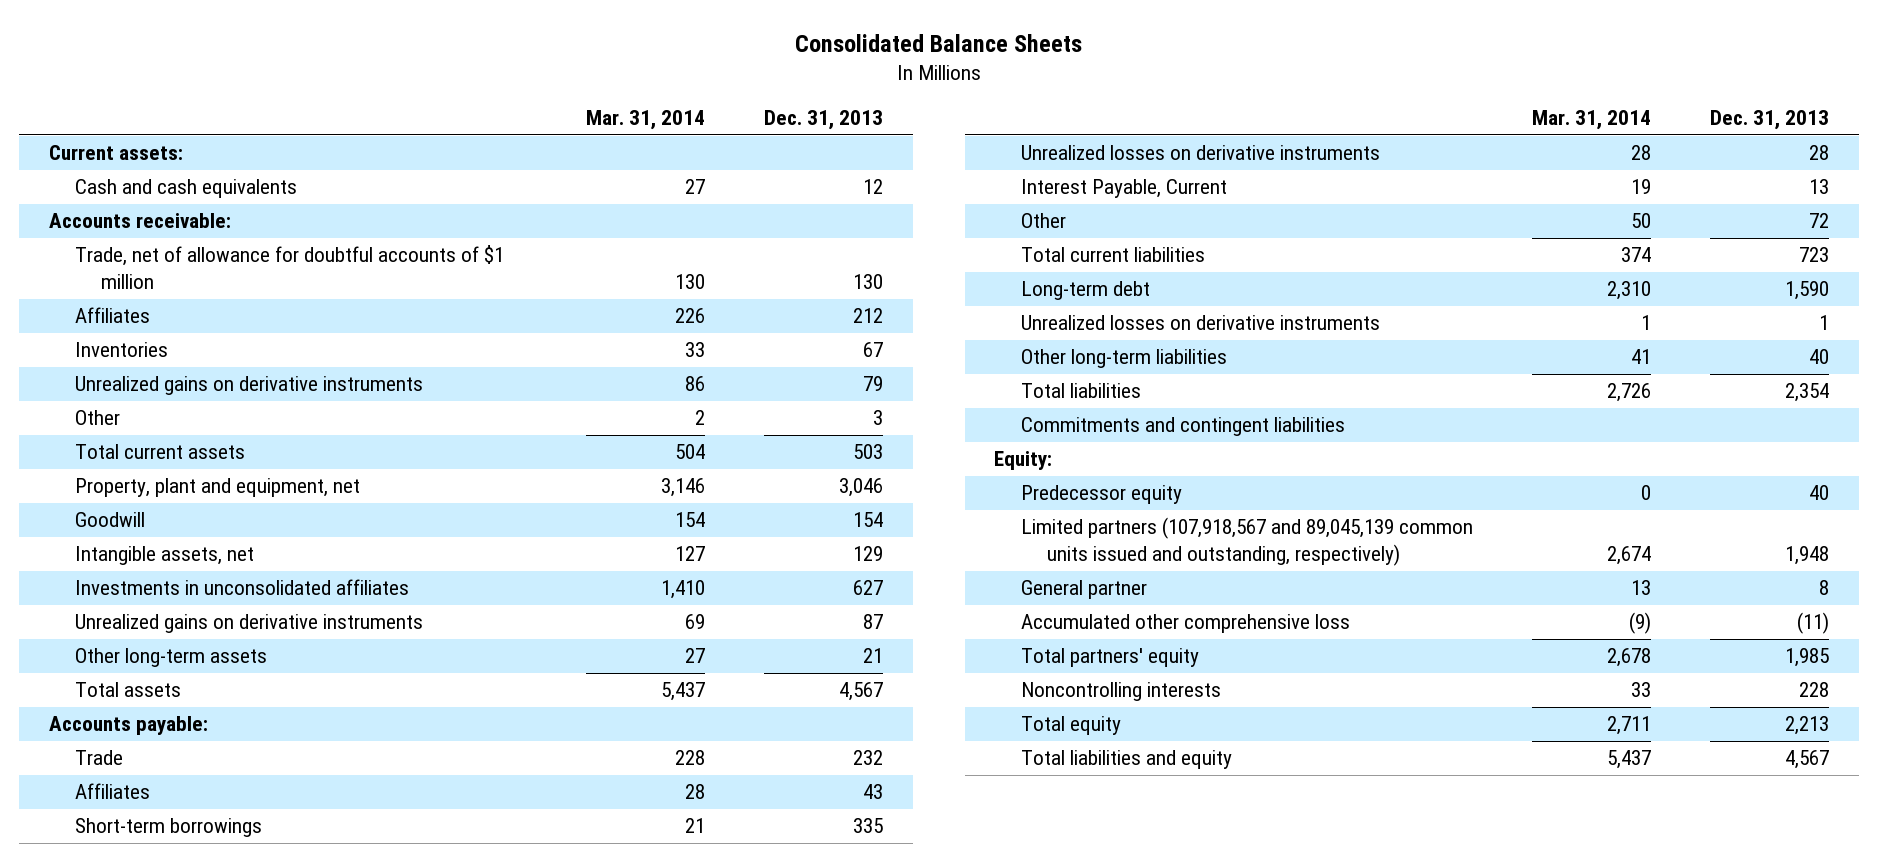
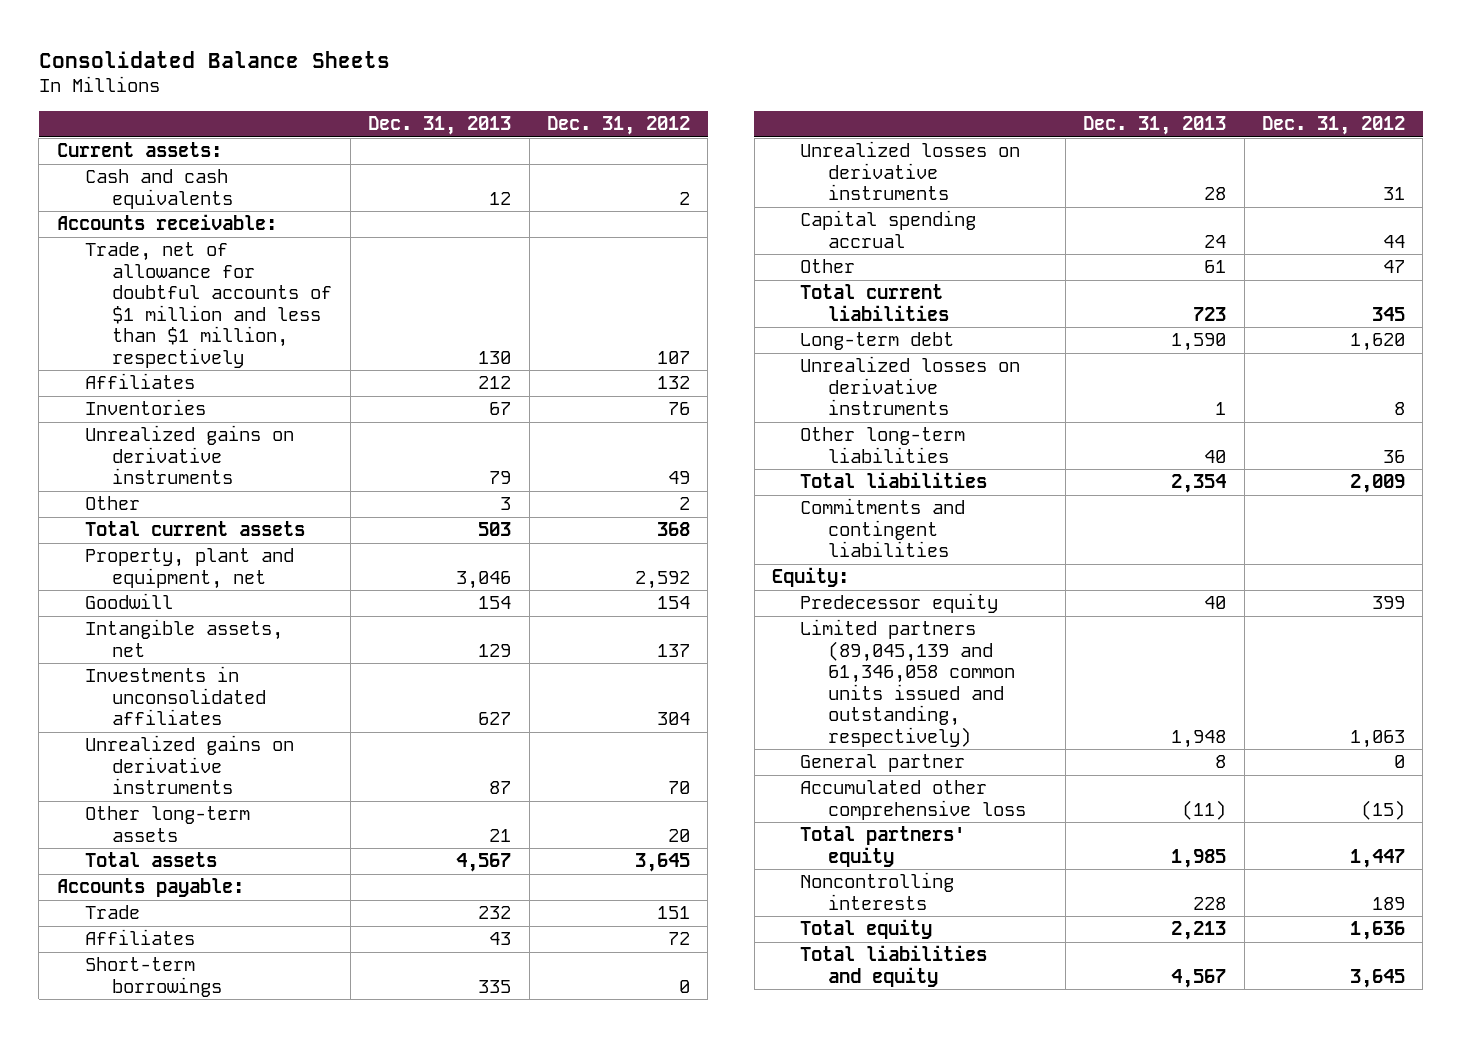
- | Mar. 31, 2014 | Dec. 31, 2013
+ | Dec. 31, 2013 | Dec. 31, 2012
- Trade, net of allowance for doubtful accounts of $1 million | 130 | 130
+ Trade, net of allowance for doubtful accounts of $1 million and less than $1 million, respectively | 130 | 107
- Interest Payable, Current | 19 | 13
- Other | 50 | 72
+ Capital spending accrual | 24 | 44
+ Other | 61 | 47
- Limited partners (107,918,567 and 89,045,139 common units issued and outstanding, respectively) | 2,674 | 1,948
+ Limited partners (89,045,139 and 61,346,058 common units issued and outstanding, respectively) | 1,948 | 1,063

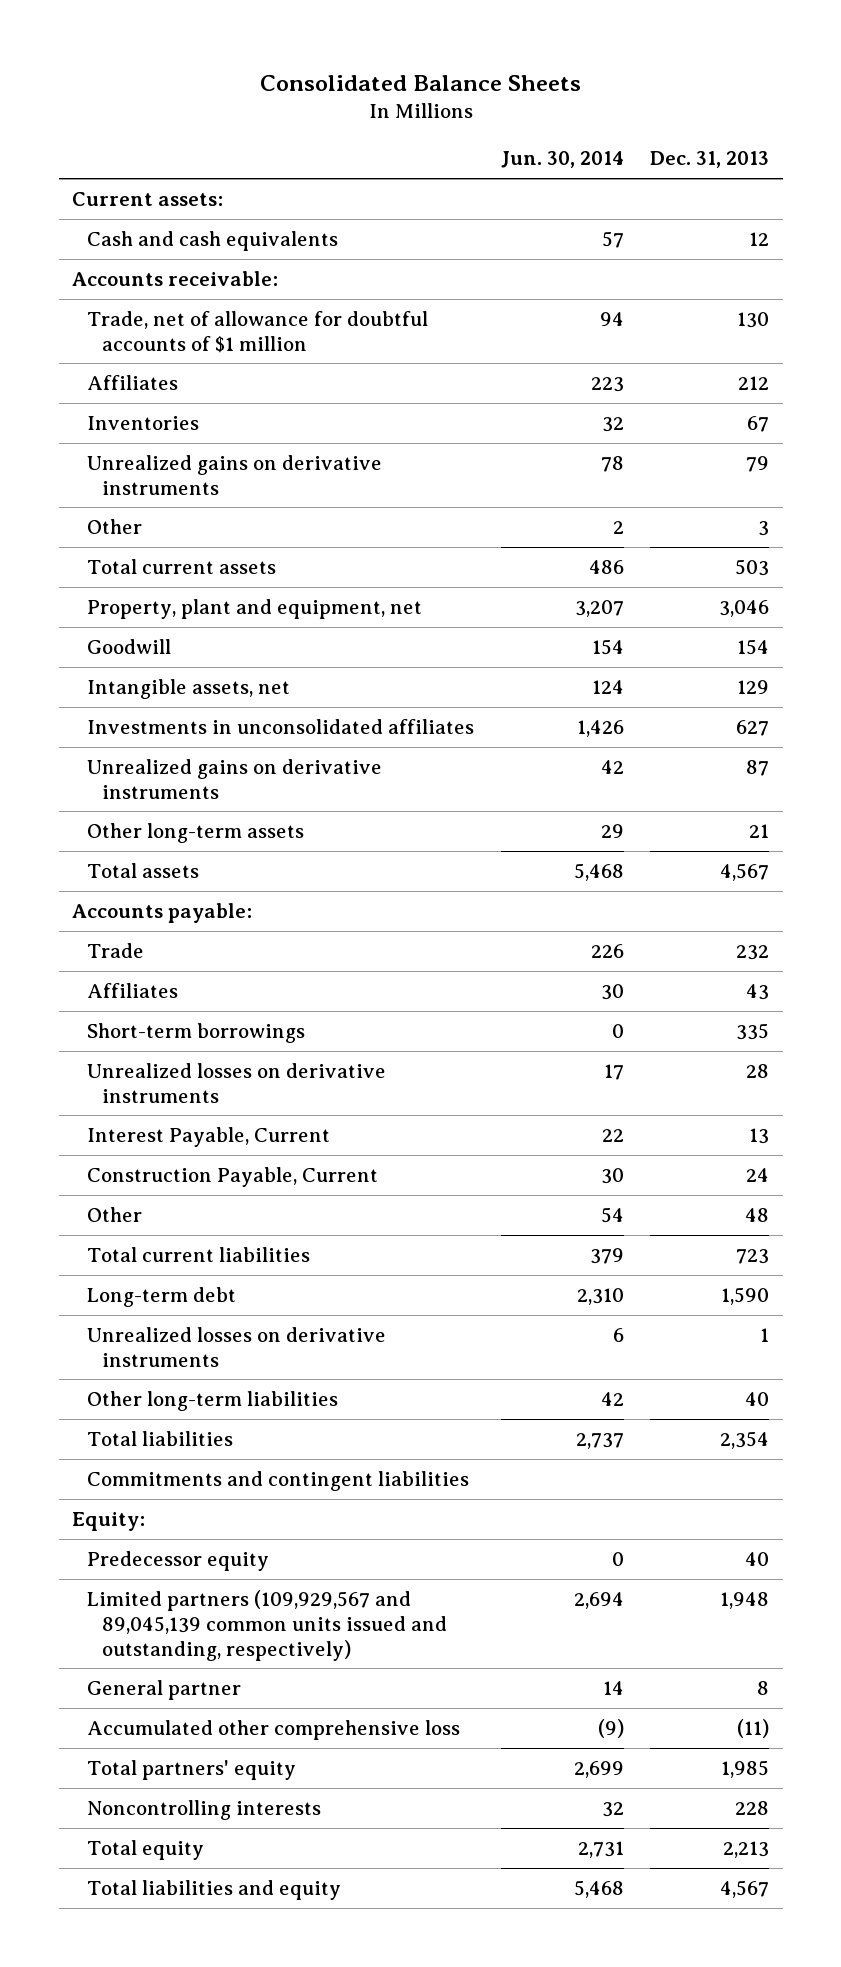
- | Dec. 31, 2013 | Dec. 31, 2012
+ | Jun. 30, 2014 | Dec. 31, 2013
- Trade, net of allowance for doubtful accounts of $1 million and less than $1 million, respectively | 130 | 107
+ Trade, net of allowance for doubtful accounts of $1 million | 94 | 130
- Capital spending accrual | 24 | 44
- Other | 61 | 47
+ Interest Payable, Current | 22 | 13
+ Construction Payable, Current | 30 | 24
+ Other | 54 | 48
- Limited partners (89,045,139 and 61,346,058 common units issued and outstanding, respectively) | 1,948 | 1,063
+ Limited partners (109,929,567 and 89,045,139 common units issued and outstanding, respectively) | 2,694 | 1,948

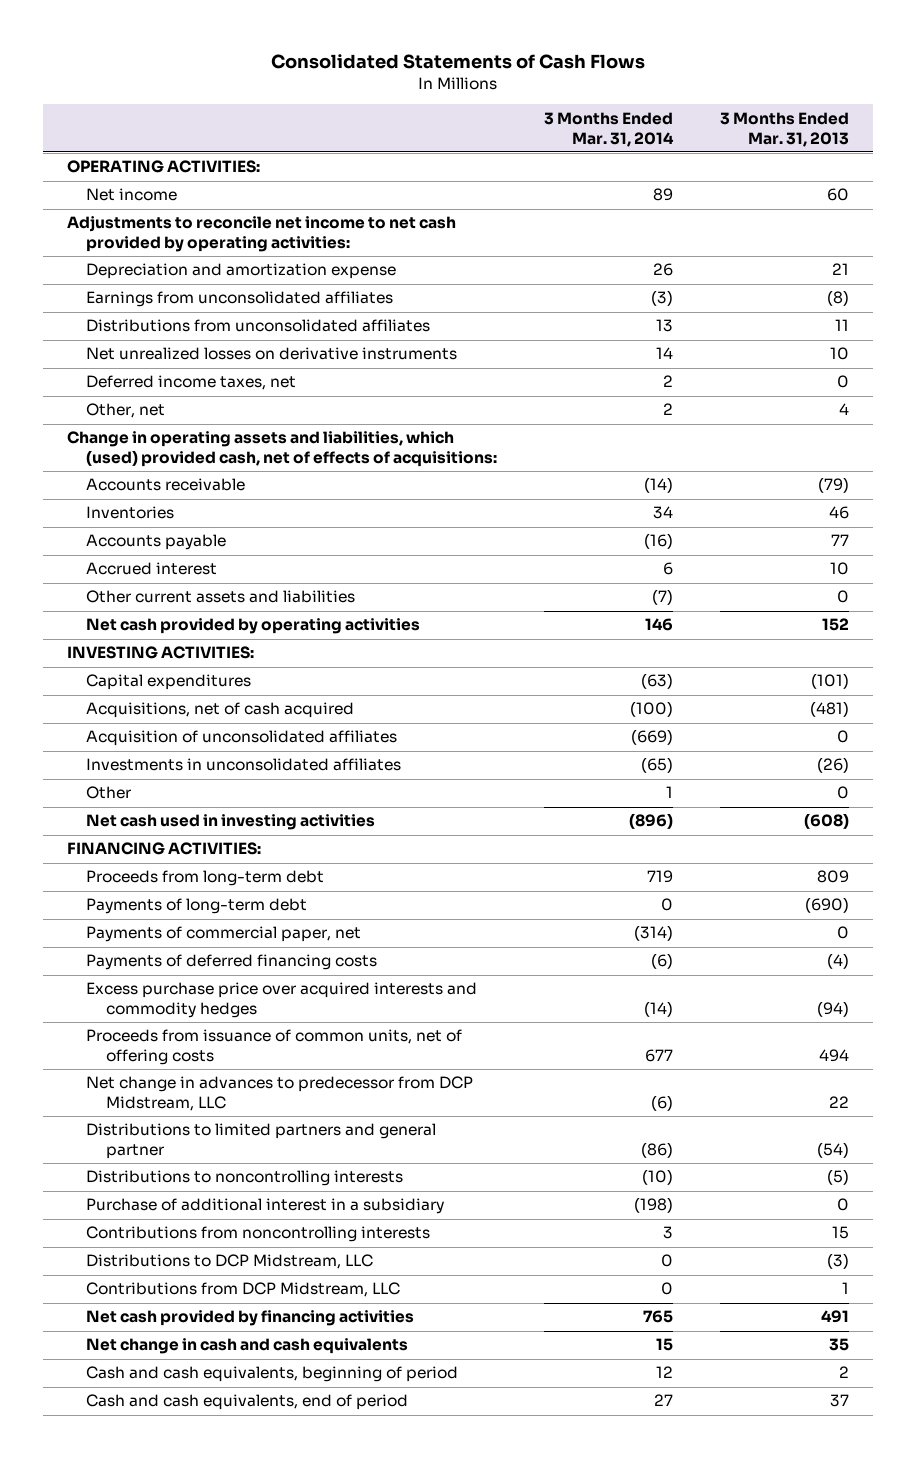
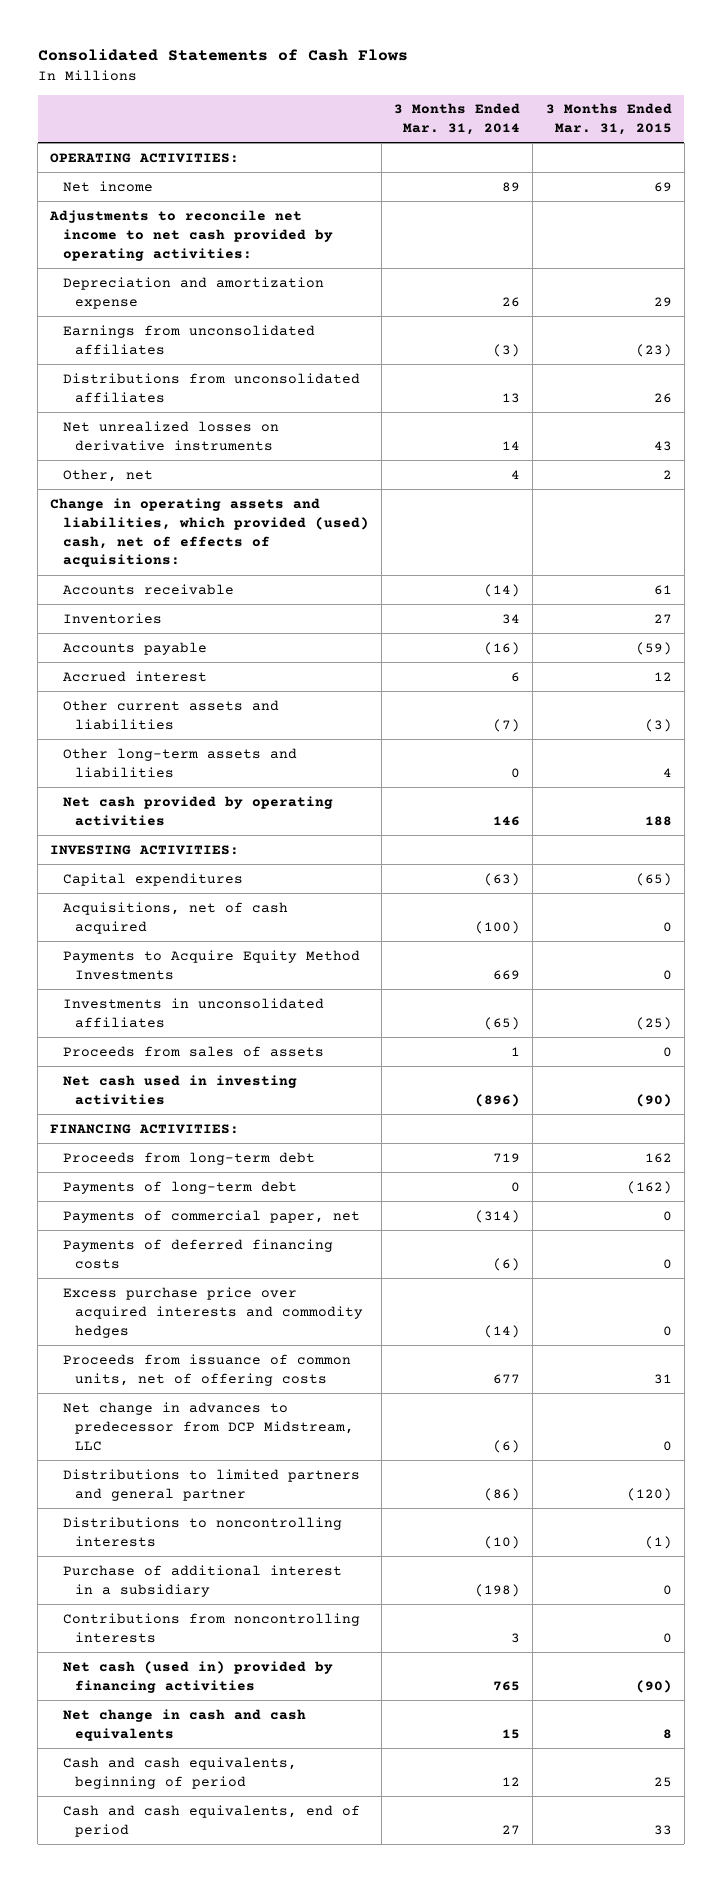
- | 3 Months Ended Mar. 31, 2014 | 3 Months Ended Mar. 31, 2013
+ | 3 Months Ended Mar. 31, 2014 | 3 Months Ended Mar. 31, 2015
- Deferred income taxes, net | 2 | 0
- Other, net | 2 | 4
- Change in operating assets and liabilities, which (used) provided cash, net of effects of acquisitions:
+ Other, net | 4 | 2
+ Change in operating assets and liabilities, which provided (used) cash, net of effects of acquisitions:
+ Other long-term assets and liabilities | 0 | 4
- Acquisition of unconsolidated affiliates | (669) | 0
+ Payments to Acquire Equity Method Investments | 669 | 0
- Other | 1 | 0
+ Proceeds from sales of assets | 1 | 0
- Distributions to DCP Midstream, LLC | 0 | (3)
- Contributions from DCP Midstream, LLC | 0 | 1
- Net cash provided by financing activities | 765 | 491
+ Net cash (used in) provided by financing activities | 765 | (90)

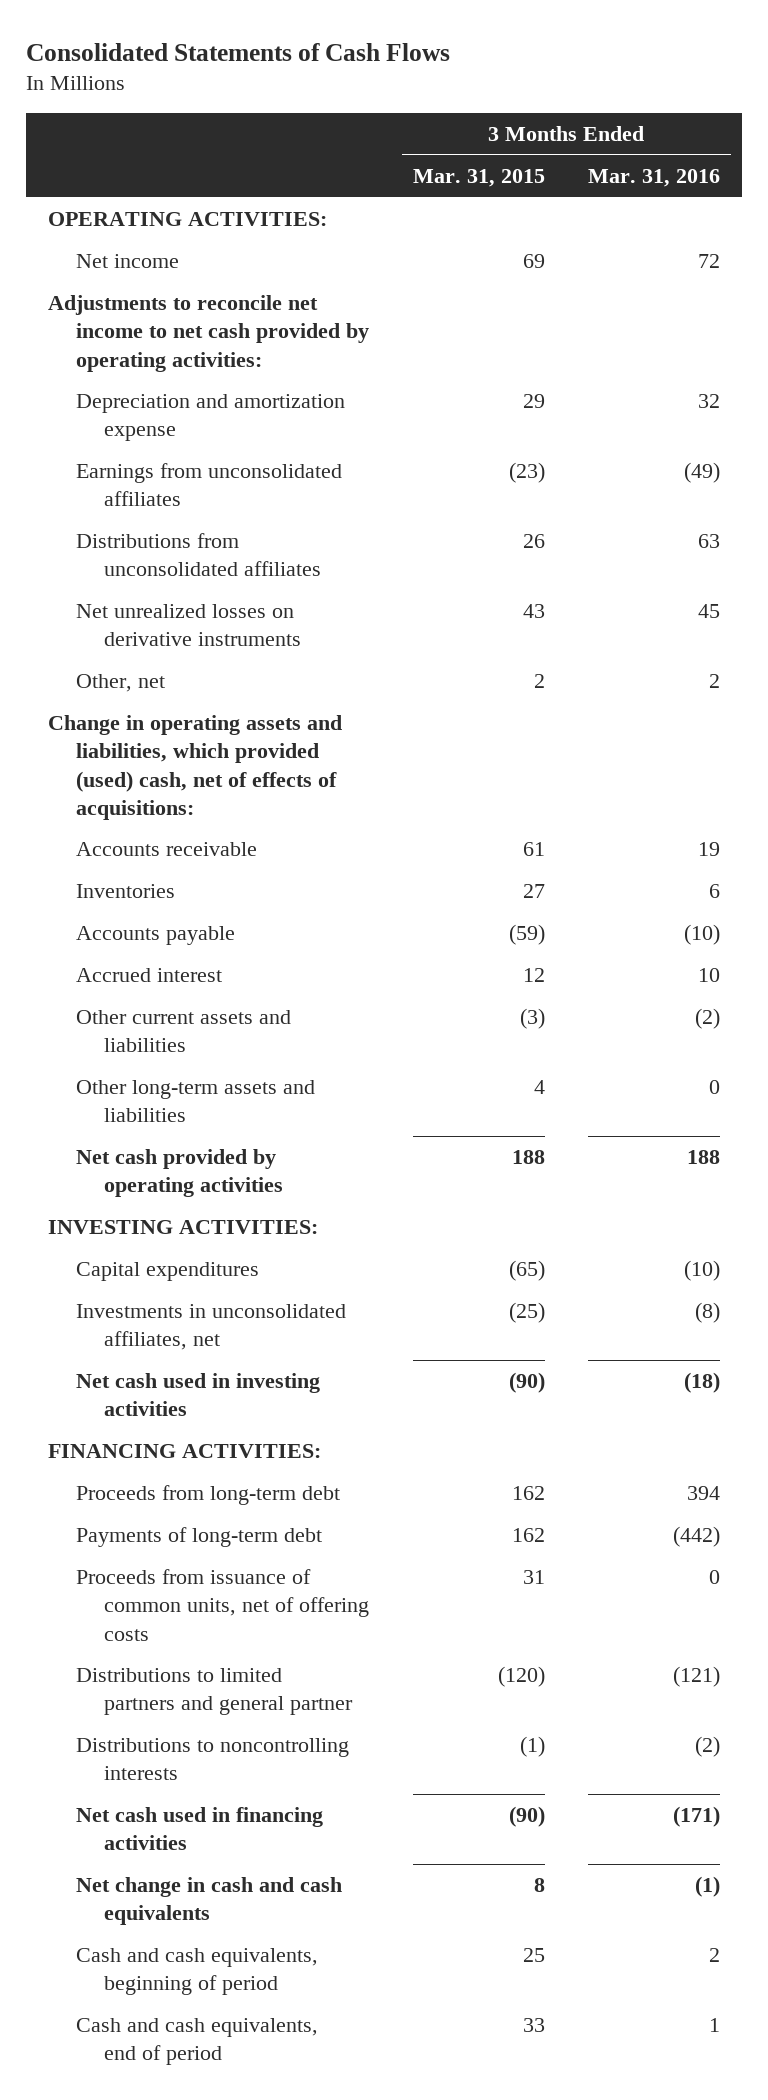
- | 3 Months Ended Mar. 31, 2014 | 3 Months Ended Mar. 31, 2015
+ | 3 Months Ended Mar. 31, 2015 | 3 Months Ended Mar. 31, 2016
- Acquisitions, net of cash acquired | (100) | 0
- Payments to Acquire Equity Method Investments | 669 | 0
- Investments in unconsolidated affiliates | (65) | (25)
- Proceeds from sales of assets | 1 | 0
+ Investments in unconsolidated affiliates, net | (25) | (8)
- Payments of long-term debt | 0 | (162)
- Payments of commercial paper, net | (314) | 0
- Payments of deferred financing costs | (6) | 0
- Excess purchase price over acquired interests and commodity hedges | (14) | 0
+ Payments of long-term debt | 162 | (442)
- Net change in advances to predecessor from DCP Midstream, LLC | (6) | 0
- Purchase of additional interest in a subsidiary | (198) | 0
- Contributions from noncontrolling interests | 3 | 0
- Net cash (used in) provided by financing activities | 765 | (90)
+ Net cash used in financing activities | (90) | (171)

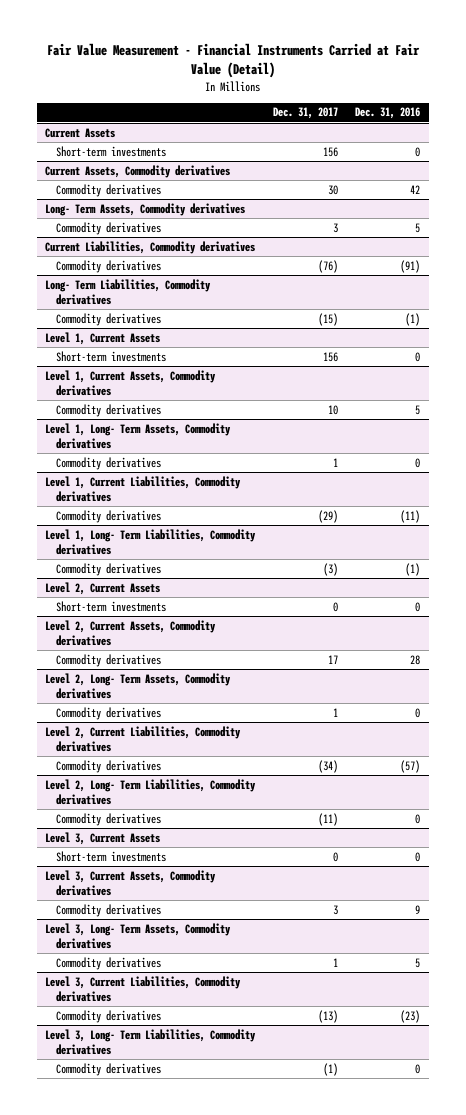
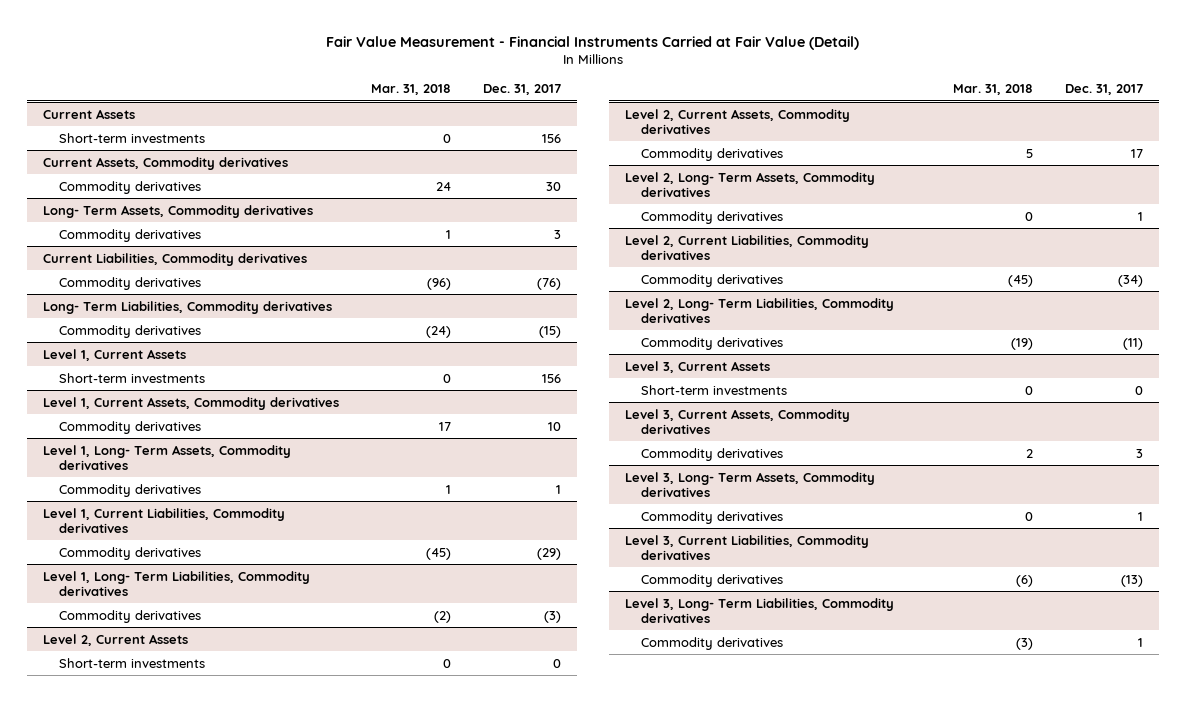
- | Dec. 31, 2017 | Dec. 31, 2016
+ | Mar. 31, 2018 | Dec. 31, 2017
@ Level 3, Long- Term Liabilities, Commodity derivatives
- Commodity derivatives | (1) | 0
+ Commodity derivatives | (3) | 1

